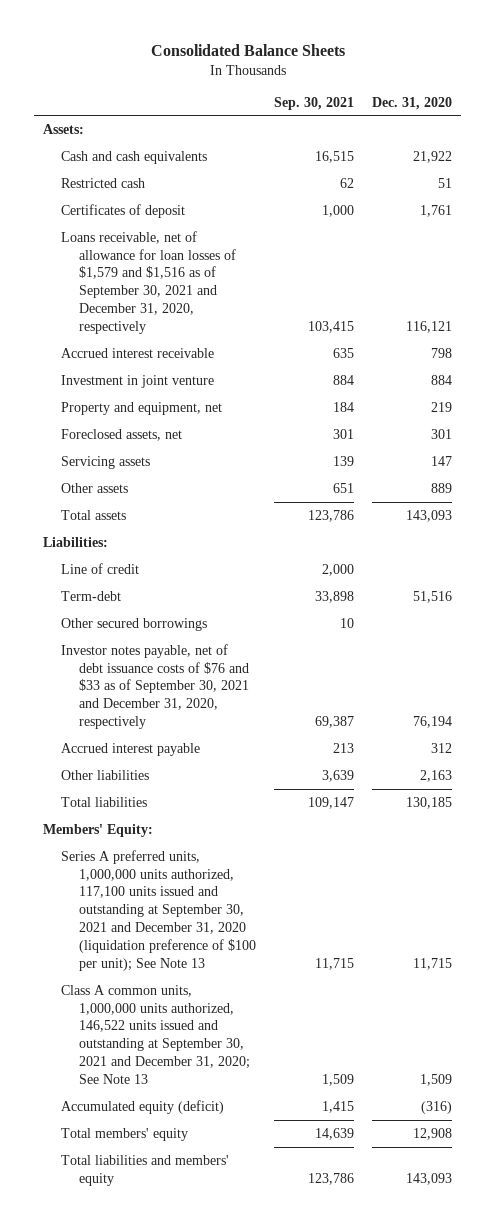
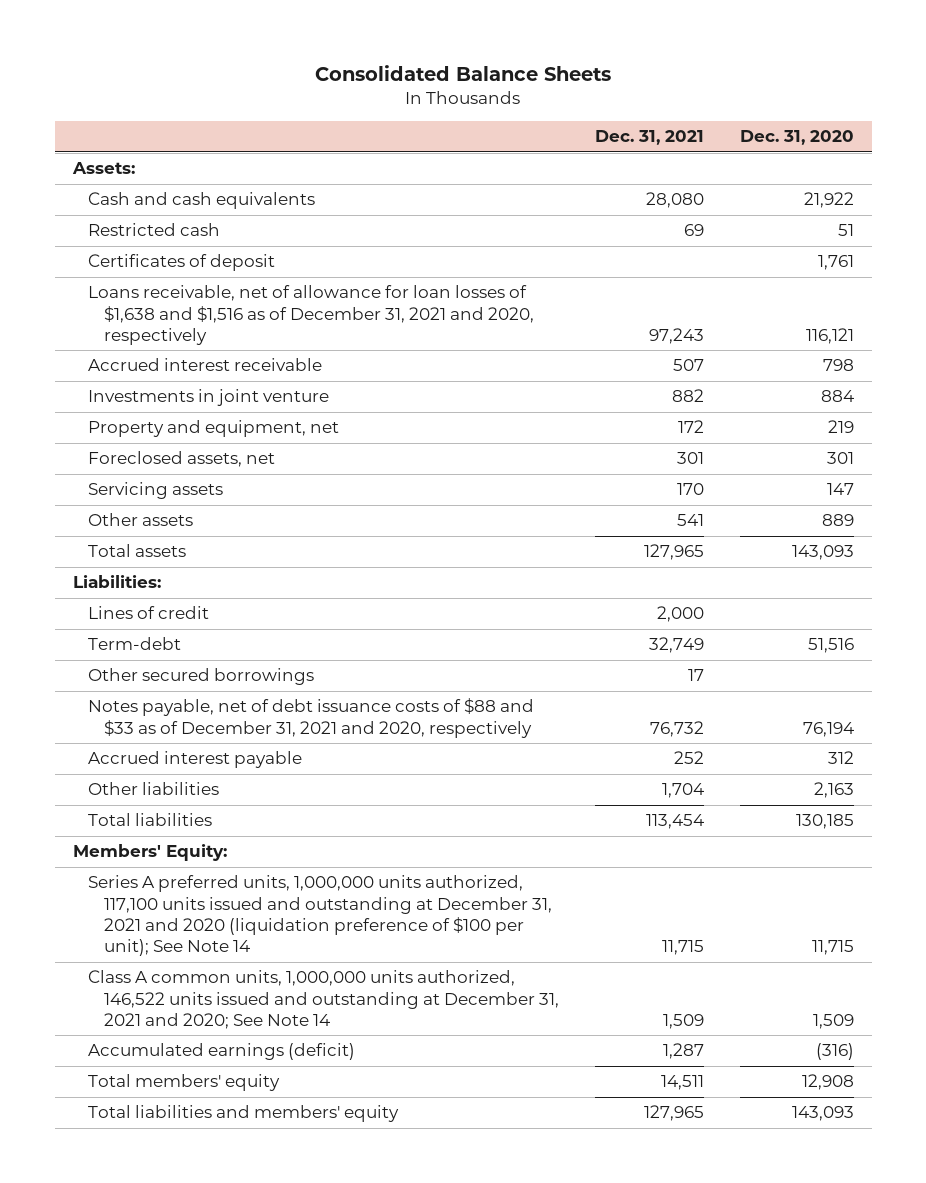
- | Sep. 30, 2021 | Dec. 31, 2020
+ | Dec. 31, 2021 | Dec. 31, 2020
- Loans receivable, net of allowance for loan losses of $1,579 and $1,516 as of September 30, 2021 and December 31, 2020, respectively | 103,415 | 116,121
+ Loans receivable, net of allowance for loan losses of $1,638 and $1,516 as of December 31, 2021 and 2020, respectively | 97,243 | 116,121
- Investment in joint venture | 884 | 884
+ Investments in joint venture | 882 | 884
- Line of credit | 2,000 |
+ Lines of credit | 2,000 |
- Investor notes payable, net of debt issuance costs of $76 and $33 as of September 30, 2021 and December 31, 2020, respectively | 69,387 | 76,194
+ Notes payable, net of debt issuance costs of $88 and $33 as of December 31, 2021 and 2020, respectively | 76,732 | 76,194
- Series A preferred units, 1,000,000 units authorized, 117,100 units issued and outstanding at September 30, 2021 and December 31, 2020 (liquidation preference of $100 per unit); See Note 13 | 11,715 | 11,715
- Class A common units, 1,000,000 units authorized, 146,522 units issued and outstanding at September 30, 2021 and December 31, 2020; See Note 13 | 1,509 | 1,509
- Accumulated equity (deficit) | 1,415 | (316)
+ Series A preferred units, 1,000,000 units authorized, 117,100 units issued and outstanding at December 31, 2021 and 2020 (liquidation preference of $100 per unit); See Note 14 | 11,715 | 11,715
+ Class A common units, 1,000,000 units authorized, 146,522 units issued and outstanding at December 31, 2021 and 2020; See Note 14 | 1,509 | 1,509
+ Accumulated earnings (deficit) | 1,287 | (316)

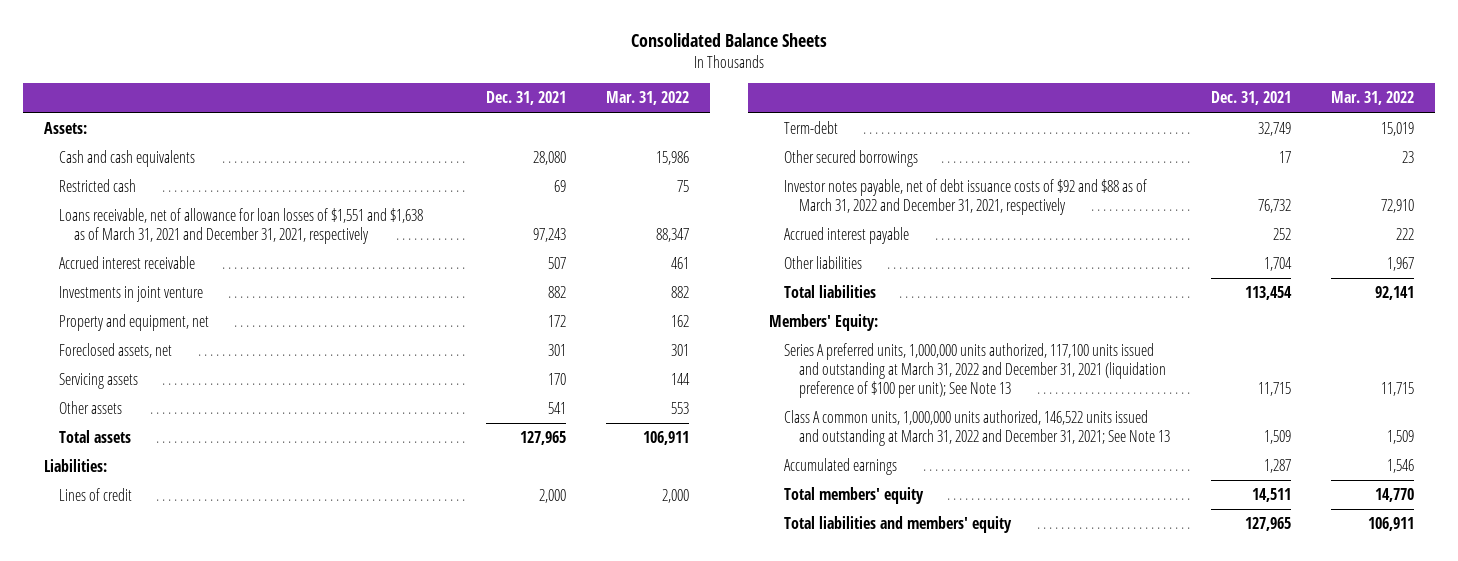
- | Dec. 31, 2021 | Dec. 31, 2020
+ | Dec. 31, 2021 | Mar. 31, 2022
- Certificates of deposit | | 1,761
- Loans receivable, net of allowance for loan losses of $1,638 and $1,516 as of December 31, 2021 and 2020, respectively | 97,243 | 116,121
+ Loans receivable, net of allowance for loan losses of $1,551 and $1,638 as of March 31, 2021 and December 31, 2021, respectively | 97,243 | 88,347
- Notes payable, net of debt issuance costs of $88 and $33 as of December 31, 2021 and 2020, respectively | 76,732 | 76,194
+ Investor notes payable, net of debt issuance costs of $92 and $88 as of March 31, 2022 and December 31, 2021, respectively | 76,732 | 72,910
- Series A preferred units, 1,000,000 units authorized, 117,100 units issued and outstanding at December 31, 2021 and 2020 (liquidation preference of $100 per unit); See Note 14 | 11,715 | 11,715
- Class A common units, 1,000,000 units authorized, 146,522 units issued and outstanding at December 31, 2021 and 2020; See Note 14 | 1,509 | 1,509
- Accumulated earnings (deficit) | 1,287 | (316)
+ Series A preferred units, 1,000,000 units authorized, 117,100 units issued and outstanding at March 31, 2022 and December 31, 2021 (liquidation preference of $100 per unit); See Note 13 | 11,715 | 11,715
+ Class A common units, 1,000,000 units authorized, 146,522 units issued and outstanding at March 31, 2022 and December 31, 2021; See Note 13 | 1,509 | 1,509
+ Accumulated earnings | 1,287 | 1,546

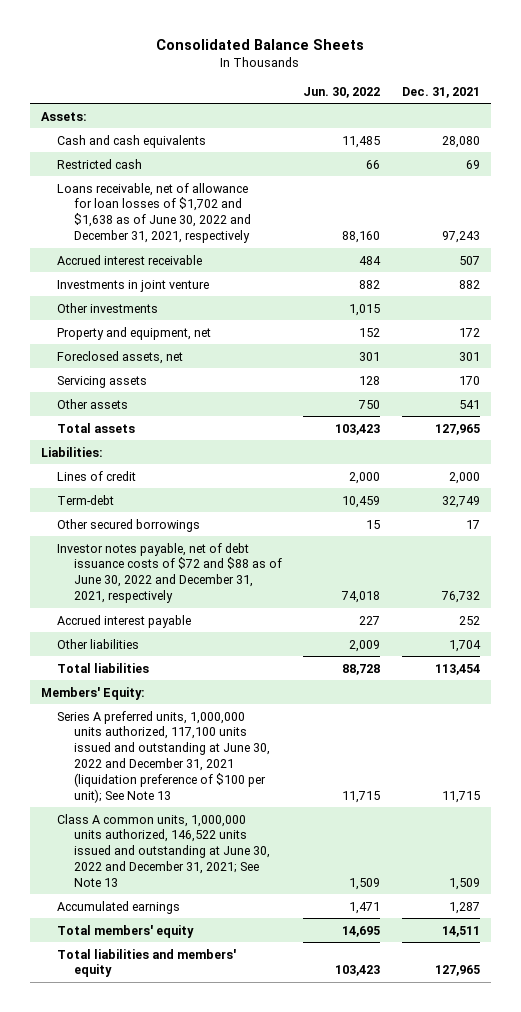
- | Dec. 31, 2021 | Mar. 31, 2022
+ | Jun. 30, 2022 | Dec. 31, 2021
- Loans receivable, net of allowance for loan losses of $1,551 and $1,638 as of March 31, 2021 and December 31, 2021, respectively | 97,243 | 88,347
+ Loans receivable, net of allowance for loan losses of $1,702 and $1,638 as of June 30, 2022 and December 31, 2021, respectively | 88,160 | 97,243
+ Other investments | 1,015 |
- Investor notes payable, net of debt issuance costs of $92 and $88 as of March 31, 2022 and December 31, 2021, respectively | 76,732 | 72,910
+ Investor notes payable, net of debt issuance costs of $72 and $88 as of June 30, 2022 and December 31, 2021, respectively | 74,018 | 76,732
- Series A preferred units, 1,000,000 units authorized, 117,100 units issued and outstanding at March 31, 2022 and December 31, 2021 (liquidation preference of $100 per unit); See Note 13 | 11,715 | 11,715
- Class A common units, 1,000,000 units authorized, 146,522 units issued and outstanding at March 31, 2022 and December 31, 2021; See Note 13 | 1,509 | 1,509
+ Series A preferred units, 1,000,000 units authorized, 117,100 units issued and outstanding at June 30, 2022 and December 31, 2021 (liquidation preference of $100 per unit); See Note 13 | 11,715 | 11,715
+ Class A common units, 1,000,000 units authorized, 146,522 units issued and outstanding at June 30, 2022 and December 31, 2021; See Note 13 | 1,509 | 1,509

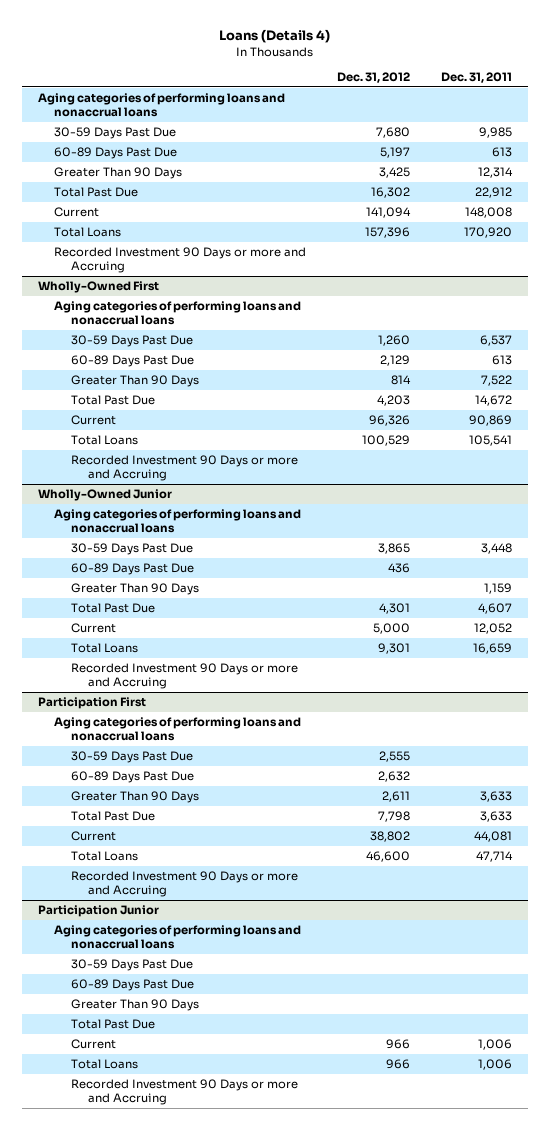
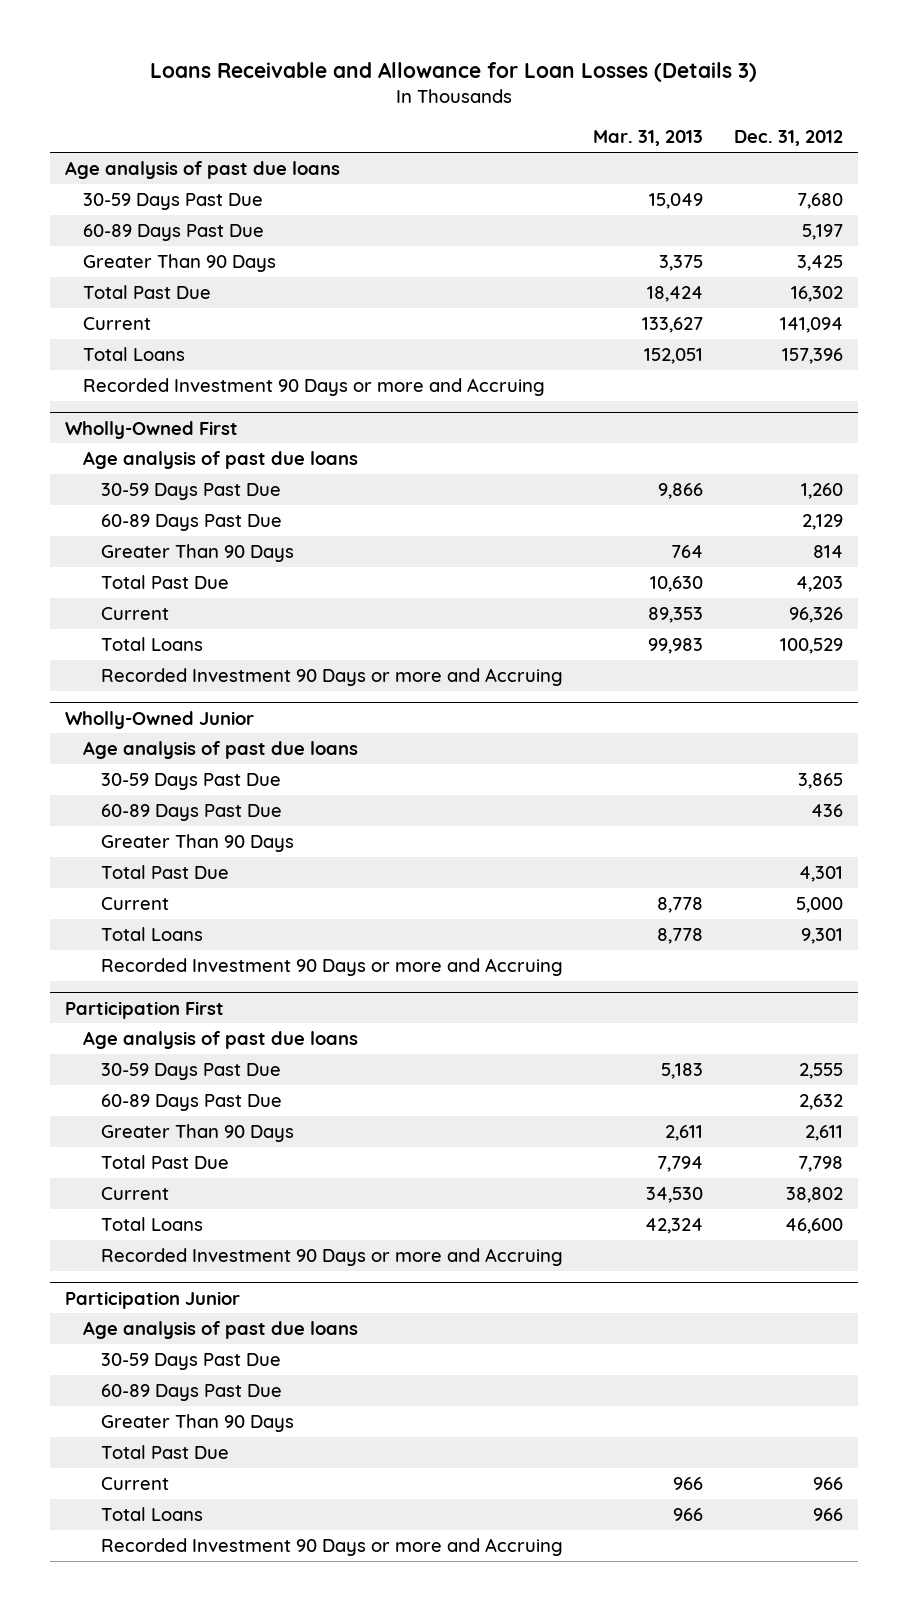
- Loans (Details 4)
+ Loans Receivable and Allowance for Loan Losses (Details 3)
- | Dec. 31, 2012 | Dec. 31, 2011
+ | Mar. 31, 2013 | Dec. 31, 2012
- Aging categories of performing loans and nonaccrual loans
+ Age analysis of past due loans
@ Wholly-Owned First
- Aging categories of performing loans and nonaccrual loans
+ Age analysis of past due loans
@ Wholly-Owned Junior
- Aging categories of performing loans and nonaccrual loans
+ Age analysis of past due loans
@ Participation First
- Aging categories of performing loans and nonaccrual loans
+ Age analysis of past due loans
@ Participation Junior
- Aging categories of performing loans and nonaccrual loans
+ Age analysis of past due loans

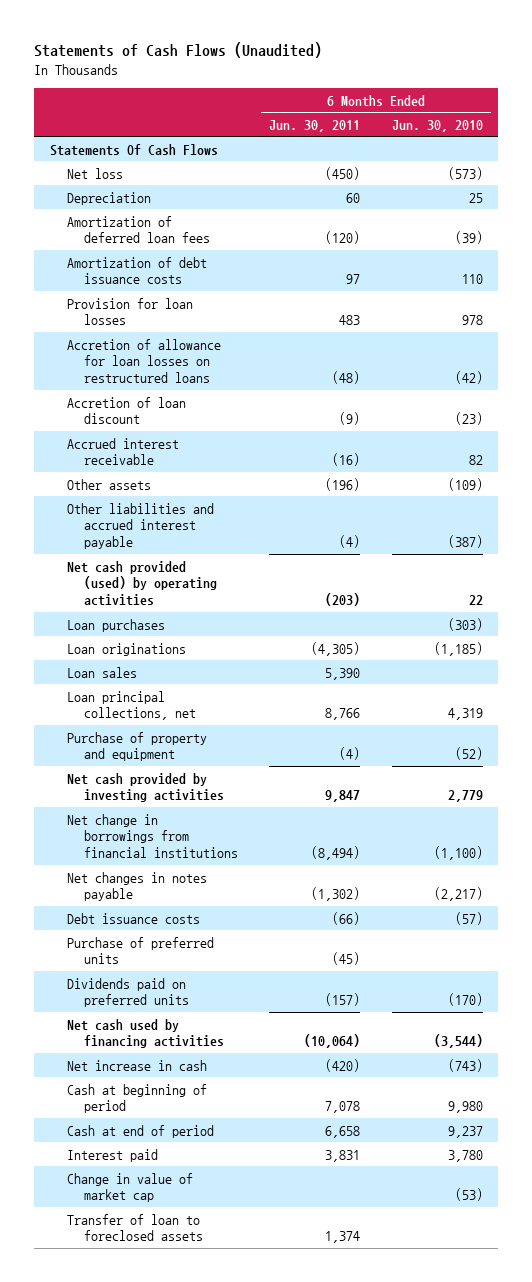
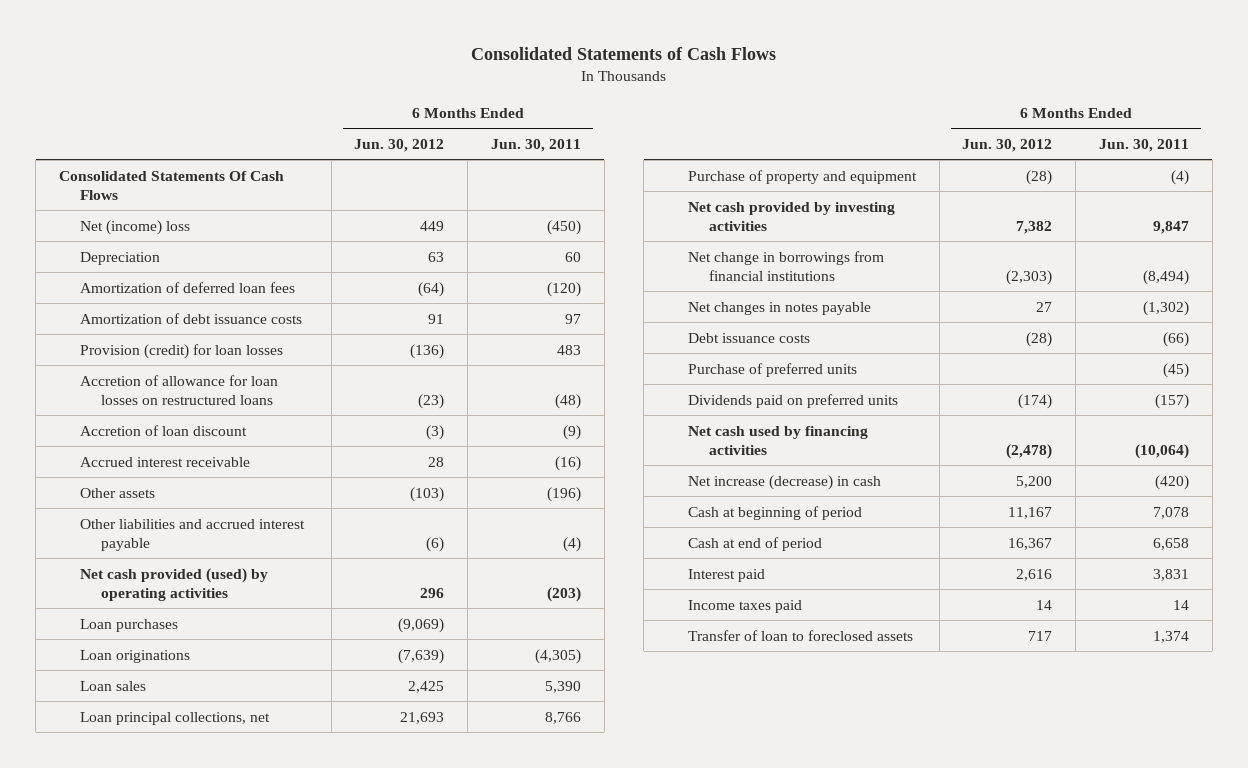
- Statements of Cash Flows (Unaudited)
+ Consolidated Statements of Cash Flows
- | 6 Months Ended Jun. 30, 2011 | 6 Months Ended Jun. 30, 2010
+ | 6 Months Ended Jun. 30, 2012 | 6 Months Ended Jun. 30, 2011
- Statements Of Cash Flows
- Net loss | (450) | (573)
+ Consolidated Statements Of Cash Flows
+ Net (income) loss | 449 | (450)
- Provision for loan losses | 483 | 978
+ Provision (credit) for loan losses | (136) | 483
- Net increase in cash | (420) | (743)
+ Net increase (decrease) in cash | 5,200 | (420)
- Change in value of market cap | | (53)
+ Income taxes paid | 14 | 14

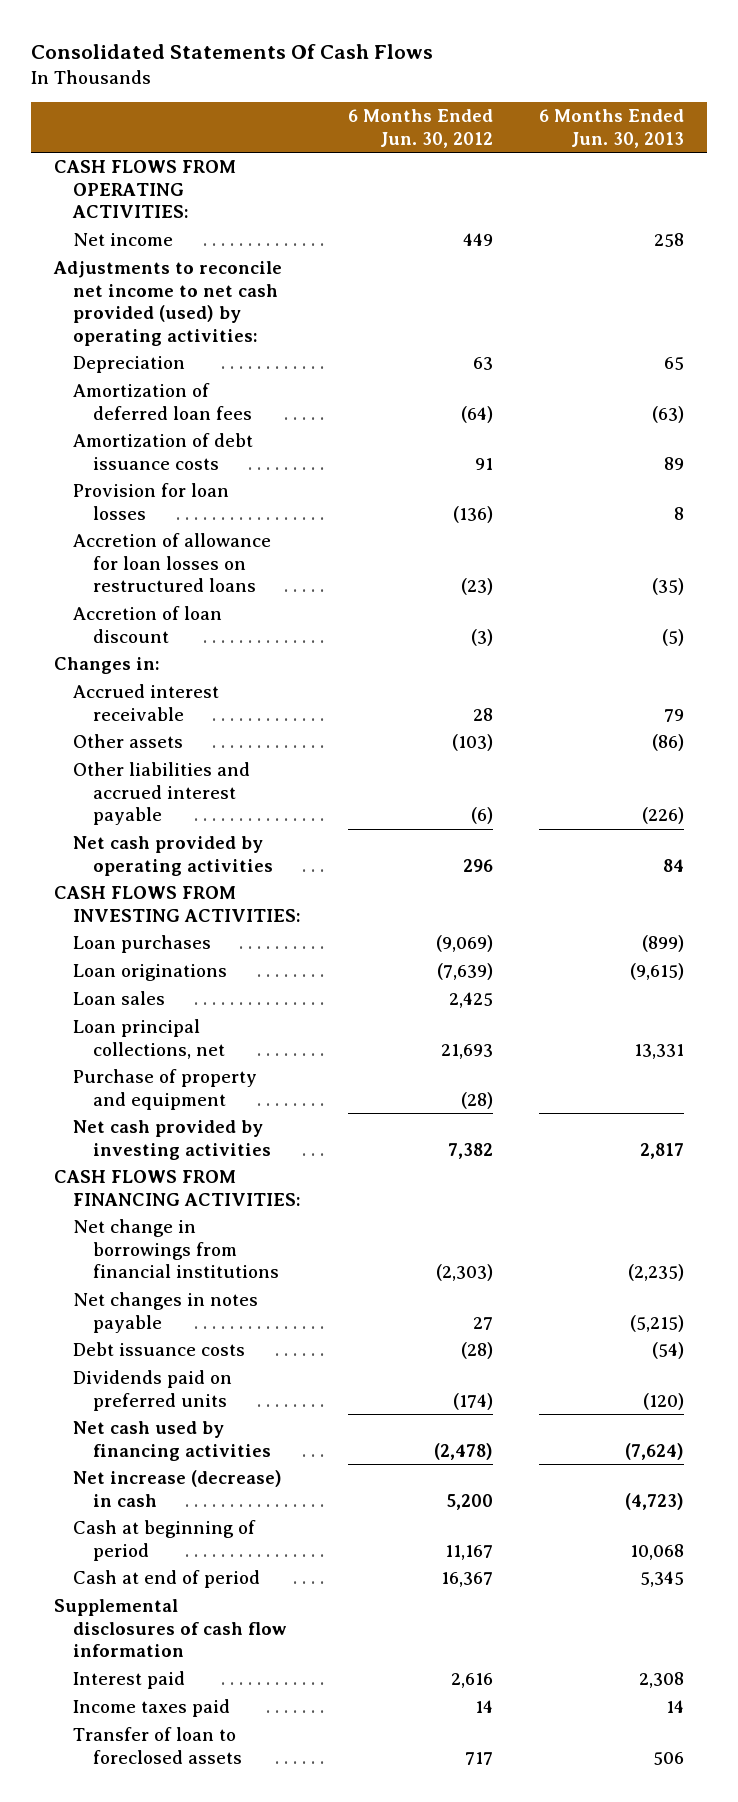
- Consolidated Statements of Cash Flows
+ Consolidated Statements Of Cash Flows
- | 6 Months Ended Jun. 30, 2012 | 6 Months Ended Jun. 30, 2011
+ | 6 Months Ended Jun. 30, 2012 | 6 Months Ended Jun. 30, 2013
- Consolidated Statements Of Cash Flows
- Net (income) loss | 449 | (450)
+ CASH FLOWS FROM OPERATING ACTIVITIES:
+ Net income | 449 | 258
+ Adjustments to reconcile net income to net cash provided (used) by operating activities:
- Provision (credit) for loan losses | (136) | 483
+ Provision for loan losses | (136) | 8
+ Changes in:
- Net cash provided (used) by operating activities | 296 | (203)
+ Net cash provided by operating activities | 296 | 84
+ CASH FLOWS FROM INVESTING ACTIVITIES:
+ CASH FLOWS FROM FINANCING ACTIVITIES:
- Purchase of preferred units | | (45)
+ Supplemental disclosures of cash flow information

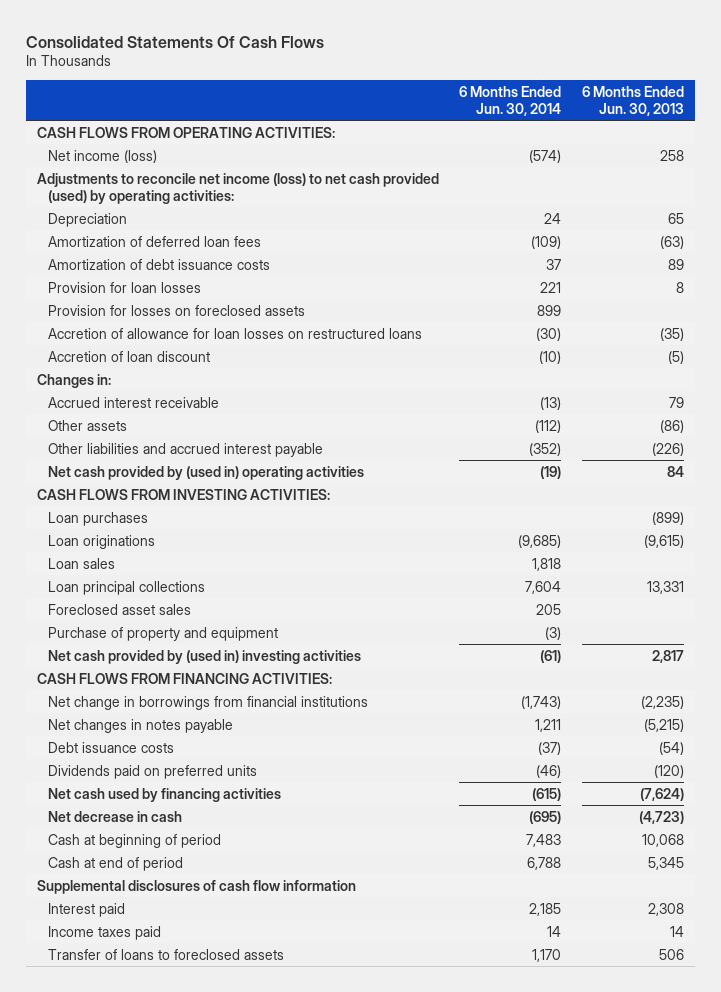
- | 6 Months Ended Jun. 30, 2012 | 6 Months Ended Jun. 30, 2013
+ | 6 Months Ended Jun. 30, 2014 | 6 Months Ended Jun. 30, 2013
- Net income | 449 | 258
- Adjustments to reconcile net income to net cash provided (used) by operating activities:
+ Net income (loss) | (574) | 258
+ Adjustments to reconcile net income (loss) to net cash provided (used) by operating activities:
+ Provision for losses on foreclosed assets | 899 |
- Net cash provided by operating activities | 296 | 84
+ Net cash provided by (used in) operating activities | (19) | 84
- Loan principal collections, net | 21,693 | 13,331
+ Loan principal collections | 7,604 | 13,331
+ Foreclosed asset sales | 205 |
- Net cash provided by investing activities | 7,382 | 2,817
+ Net cash provided by (used in) investing activities | (61) | 2,817
- Net increase (decrease) in cash | 5,200 | (4,723)
+ Net decrease in cash | (695) | (4,723)
- Transfer of loan to foreclosed assets | 717 | 506
+ Transfer of loans to foreclosed assets | 1,170 | 506

